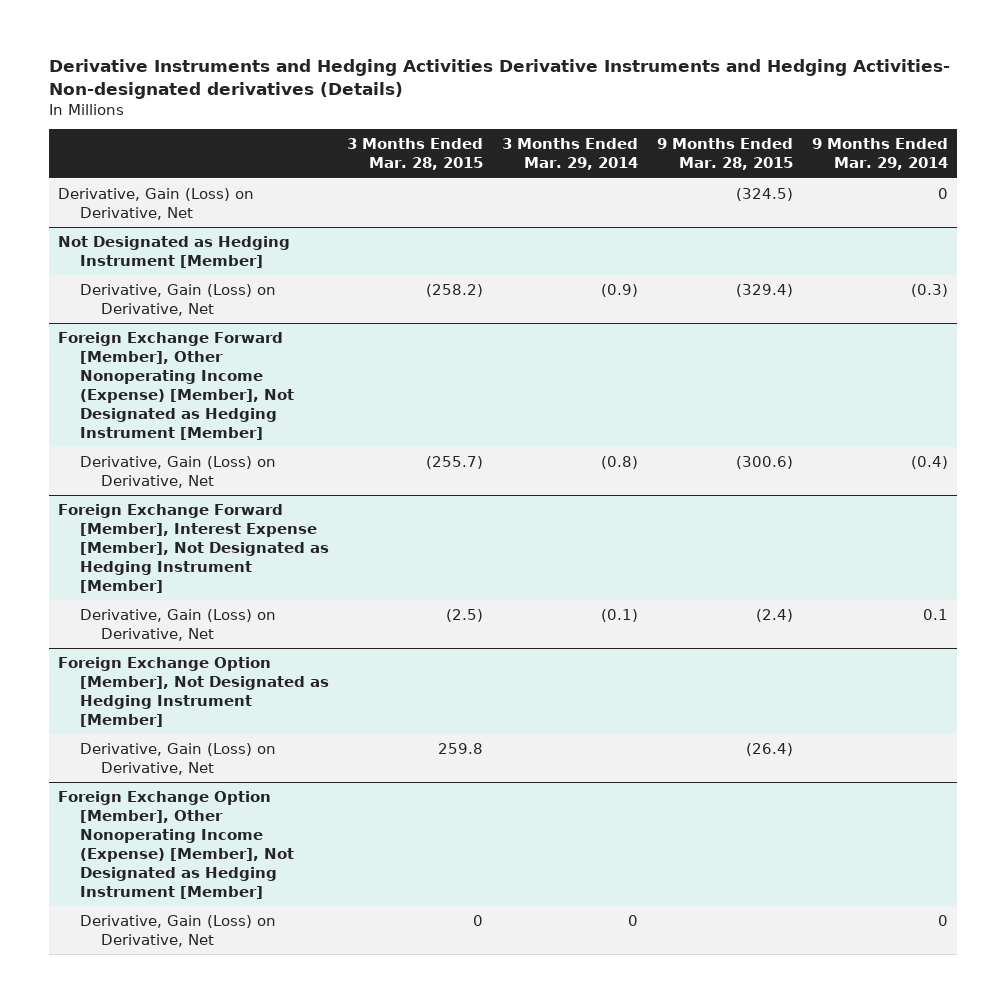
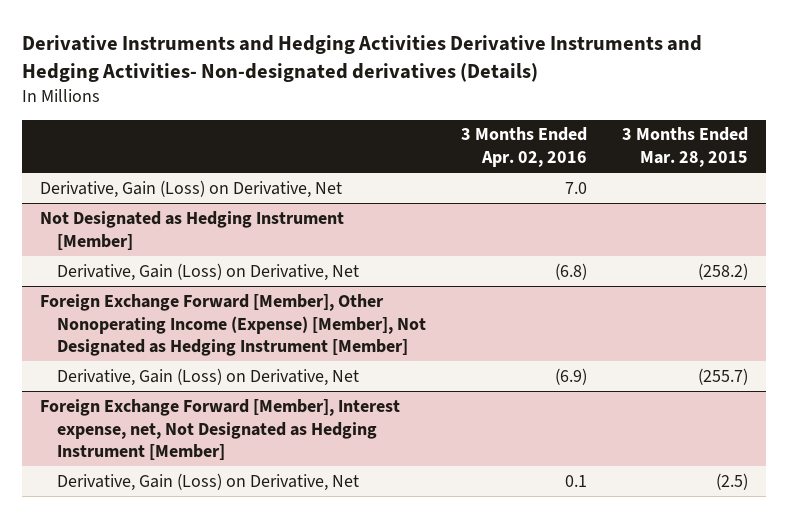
- | 3 Months Ended Mar. 28, 2015 | 3 Months Ended Mar. 29, 2014 | 9 Months Ended Mar. 28, 2015 | 9 Months Ended Mar. 29, 2014
+ | 3 Months Ended Apr. 02, 2016 | 3 Months Ended Mar. 28, 2015
- Foreign Exchange Forward [Member], Interest Expense [Member], Not Designated as Hedging Instrument [Member]
+ Foreign Exchange Forward [Member], Interest expense, net, Not Designated as Hedging Instrument [Member]
- Foreign Exchange Option [Member], Not Designated as Hedging Instrument [Member]
- Derivative, Gain (Loss) on Derivative, Net | 259.8 | | (26.4) |
- Foreign Exchange Option [Member], Other Nonoperating Income (Expense) [Member], Not Designated as Hedging Instrument [Member]
- Derivative, Gain (Loss) on Derivative, Net | 0 | 0 | | 0

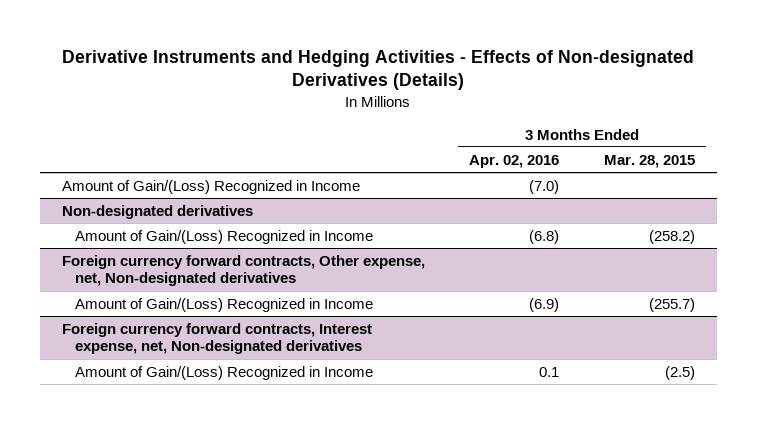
- Derivative Instruments and Hedging Activities Derivative Instruments and Hedging Activities- Non-designated derivatives (Details)
+ Derivative Instruments and Hedging Activities - Effects of Non-designated Derivatives (Details)
- Derivative, Gain (Loss) on Derivative, Net | 7.0 |
- Not Designated as Hedging Instrument [Member]
- Derivative, Gain (Loss) on Derivative, Net | (6.8) | (258.2)
- Foreign Exchange Forward [Member], Other Nonoperating Income (Expense) [Member], Not Designated as Hedging Instrument [Member]
- Derivative, Gain (Loss) on Derivative, Net | (6.9) | (255.7)
- Foreign Exchange Forward [Member], Interest expense, net, Not Designated as Hedging Instrument [Member]
- Derivative, Gain (Loss) on Derivative, Net | 0.1 | (2.5)
+ Amount of Gain/(Loss) Recognized in Income | (7.0) |
+ Non-designated derivatives
+ Amount of Gain/(Loss) Recognized in Income | (6.8) | (258.2)
+ Foreign currency forward contracts, Other expense, net, Non-designated derivatives
+ Amount of Gain/(Loss) Recognized in Income | (6.9) | (255.7)
+ Foreign currency forward contracts, Interest expense, net, Non-designated derivatives
+ Amount of Gain/(Loss) Recognized in Income | 0.1 | (2.5)

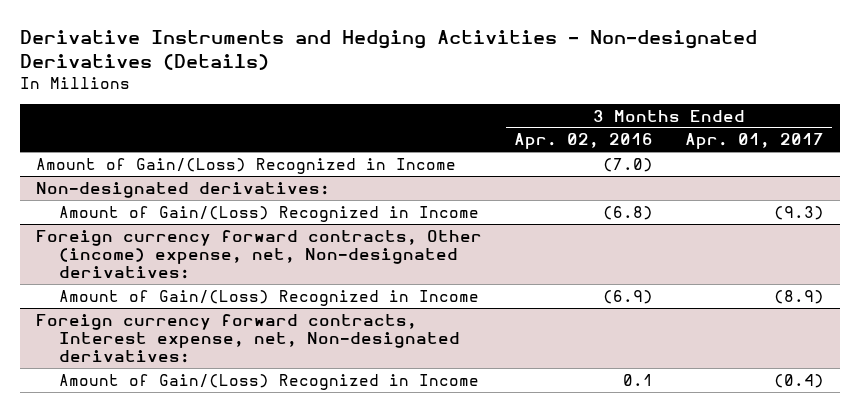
- Derivative Instruments and Hedging Activities - Effects of Non-designated Derivatives (Details)
+ Derivative Instruments and Hedging Activities - Non-designated Derivatives (Details)
- | 3 Months Ended Apr. 02, 2016 | 3 Months Ended Mar. 28, 2015
+ | 3 Months Ended Apr. 02, 2016 | 3 Months Ended Apr. 01, 2017
- Non-designated derivatives
+ Non-designated derivatives:
- Foreign currency forward contracts, Other expense, net, Non-designated derivatives
+ Foreign currency forward contracts, Other (income) expense, net, Non-designated derivatives:
- Foreign currency forward contracts, Interest expense, net, Non-designated derivatives
+ Foreign currency forward contracts, Interest expense, net, Non-designated derivatives:

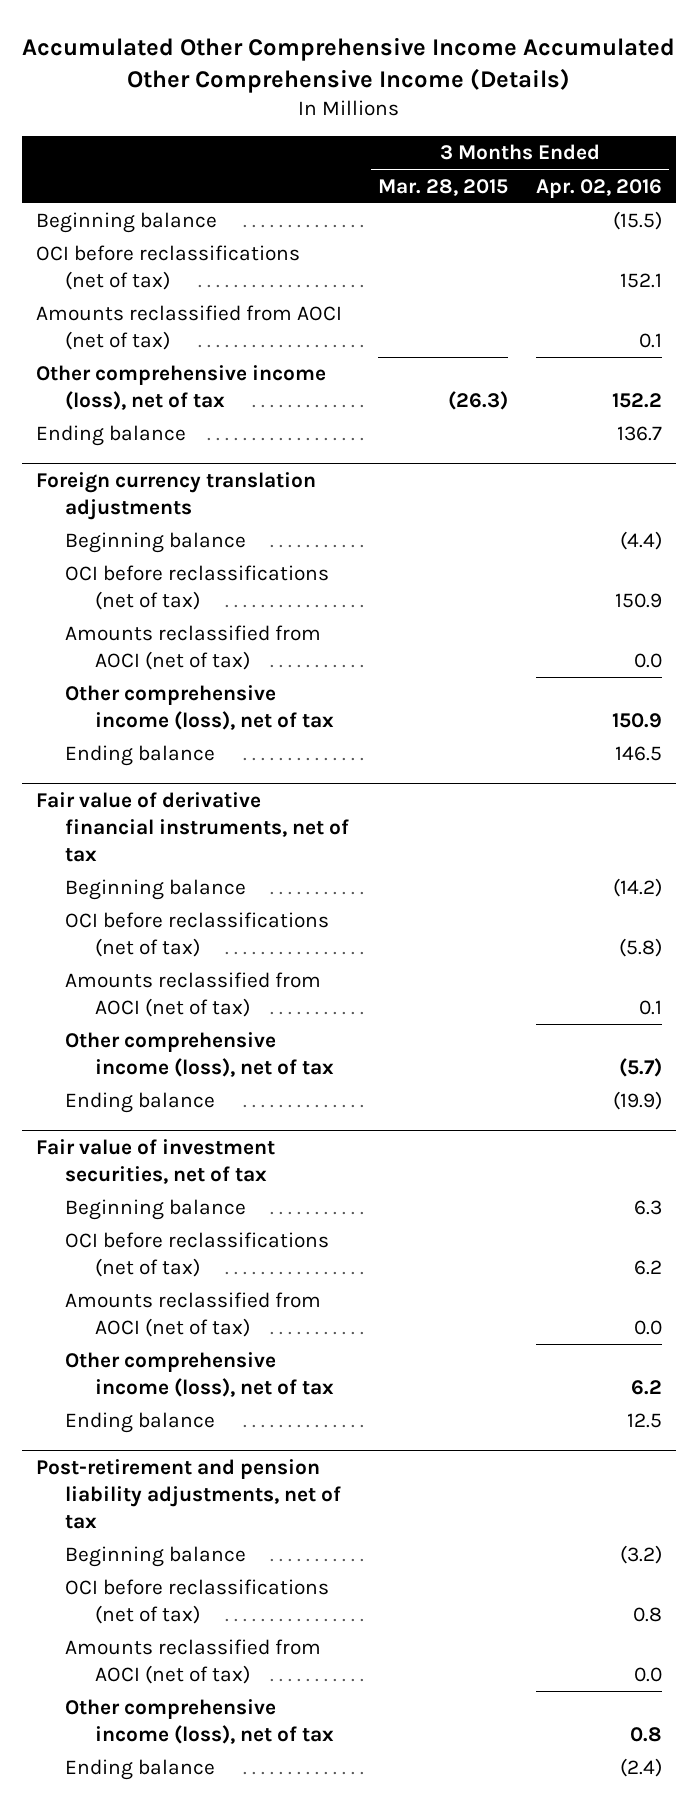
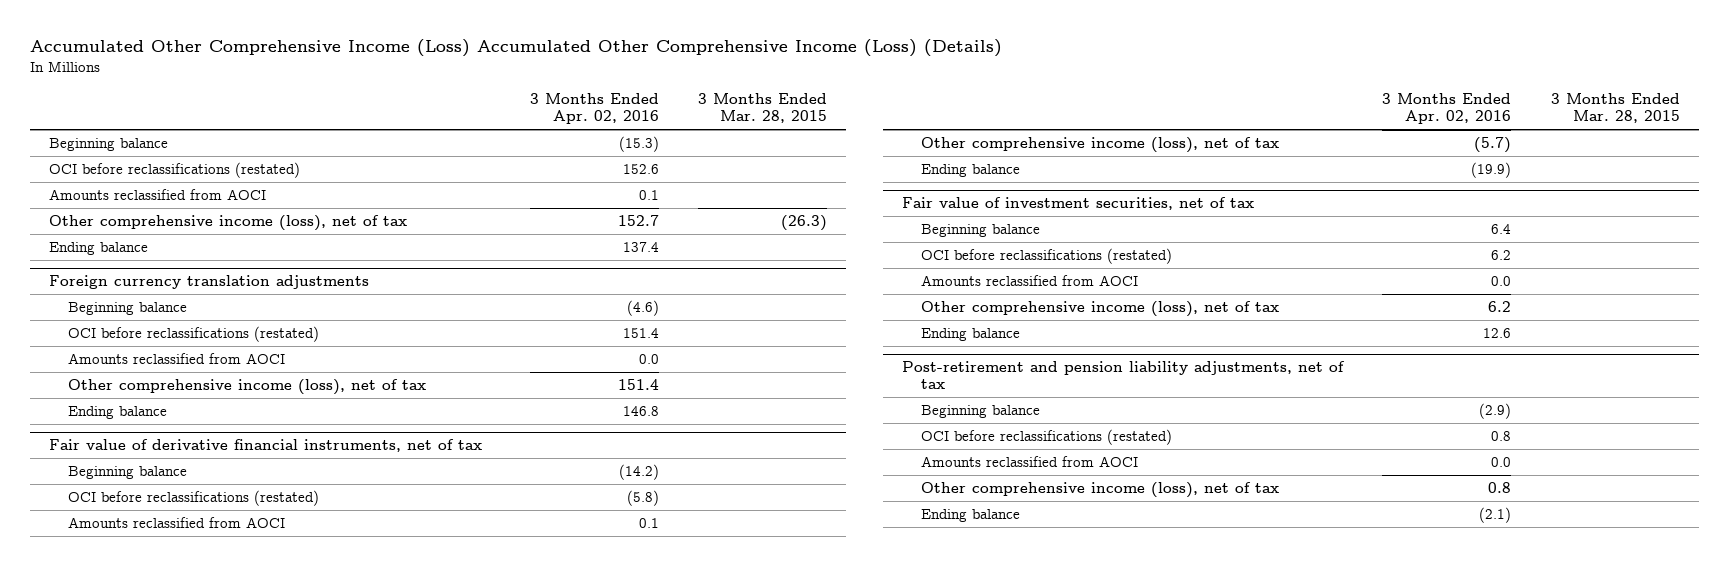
- Accumulated Other Comprehensive Income Accumulated Other Comprehensive Income (Details)
+ Accumulated Other Comprehensive Income (Loss) Accumulated Other Comprehensive Income (Loss) (Details)
- | 3 Months Ended Mar. 28, 2015 | 3 Months Ended Apr. 02, 2016
+ | 3 Months Ended Apr. 02, 2016 | 3 Months Ended Mar. 28, 2015
- Beginning balance | | (15.5)
- OCI before reclassifications (net of tax) | | 152.1
- Amounts reclassified from AOCI (net of tax) | | 0.1
- Other comprehensive income (loss), net of tax | (26.3) | 152.2
- Ending balance | | 136.7
+ Beginning balance | (15.3) |
+ OCI before reclassifications (restated) | 152.6 |
+ Amounts reclassified from AOCI | 0.1 |
+ Other comprehensive income (loss), net of tax | 152.7 | (26.3)
+ Ending balance | 137.4 |
@ Foreign currency translation adjustments
- Beginning balance | | (4.4)
- OCI before reclassifications (net of tax) | | 150.9
- Amounts reclassified from AOCI (net of tax) | | 0.0
- Other comprehensive income (loss), net of tax | | 150.9
- Ending balance | | 146.5
+ Beginning balance | (4.6) |
+ OCI before reclassifications (restated) | 151.4 |
+ Amounts reclassified from AOCI | 0.0 |
+ Other comprehensive income (loss), net of tax | 151.4 |
+ Ending balance | 146.8 |
@ Fair value of derivative financial instruments, net of tax
- OCI before reclassifications (net of tax) | | (5.8)
- Amounts reclassified from AOCI (net of tax) | | 0.1
+ OCI before reclassifications (restated) | (5.8) |
+ Amounts reclassified from AOCI | 0.1 |
@ Fair value of investment securities, net of tax
- Beginning balance | | 6.3
- OCI before reclassifications (net of tax) | | 6.2
- Amounts reclassified from AOCI (net of tax) | | 0.0
+ Beginning balance | 6.4 |
+ OCI before reclassifications (restated) | 6.2 |
+ Amounts reclassified from AOCI | 0.0 |
- Ending balance | | 12.5
+ Ending balance | 12.6 |
@ Post-retirement and pension liability adjustments, net of tax
- Beginning balance | | (3.2)
- OCI before reclassifications (net of tax) | | 0.8
- Amounts reclassified from AOCI (net of tax) | | 0.0
+ Beginning balance | (2.9) |
+ OCI before reclassifications (restated) | 0.8 |
+ Amounts reclassified from AOCI | 0.0 |
- Ending balance | | (2.4)
+ Ending balance | (2.1) |

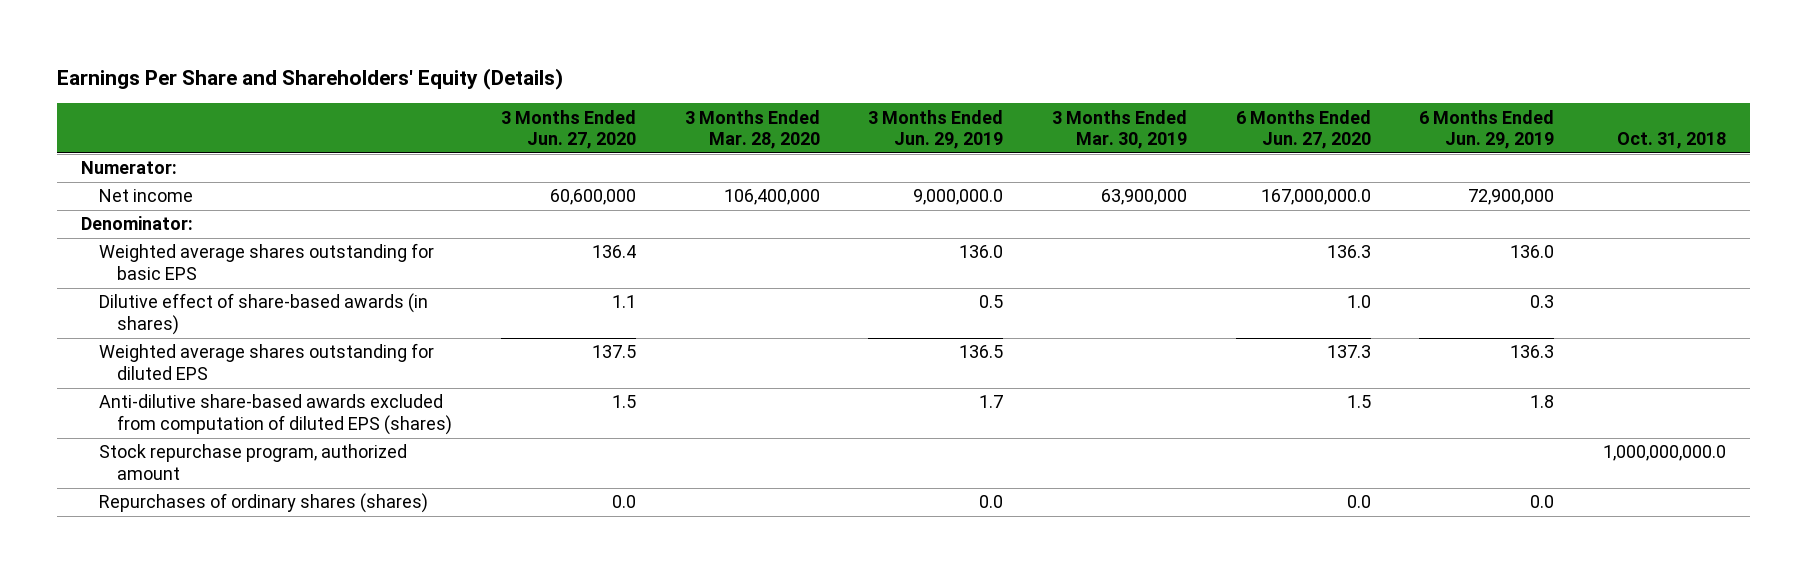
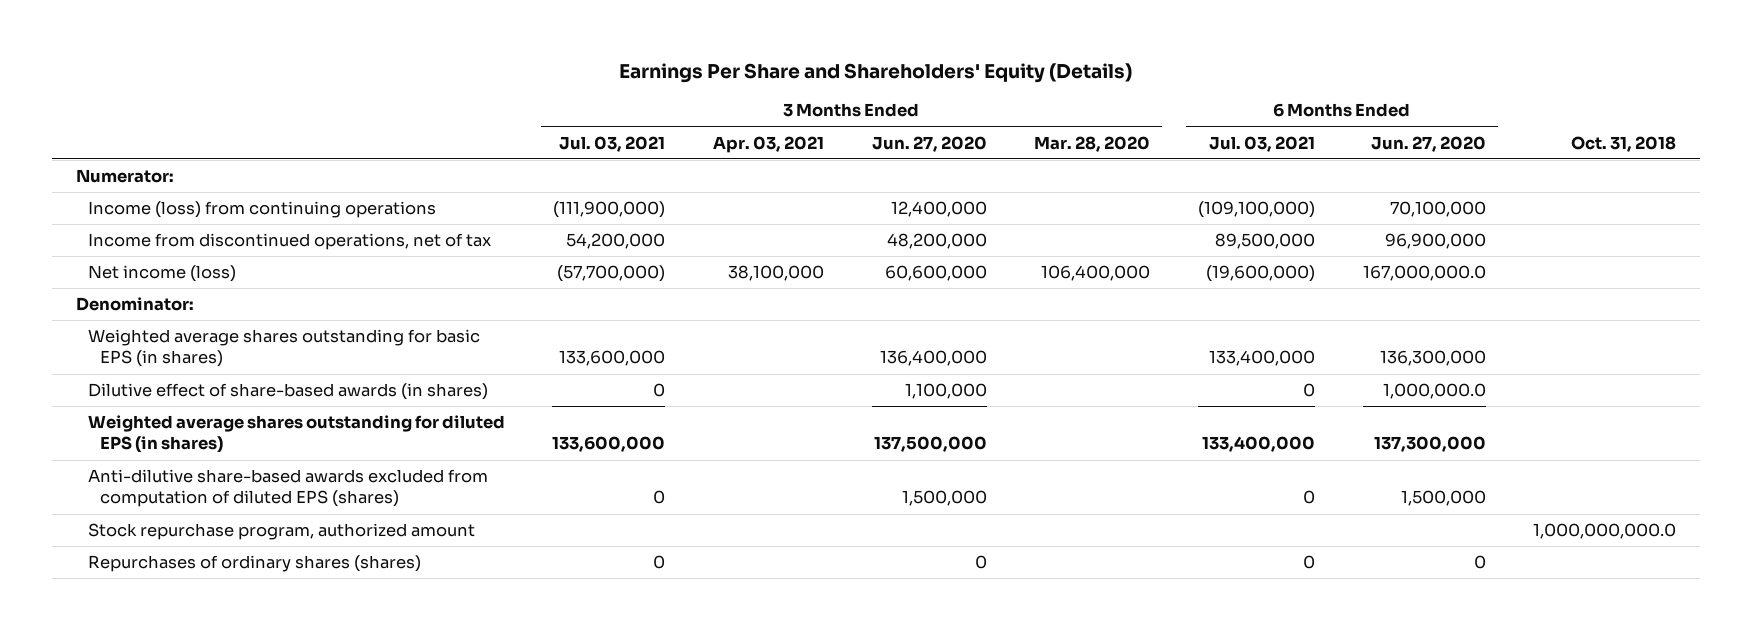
- | 3 Months Ended Jun. 27, 2020 | 3 Months Ended Mar. 28, 2020 | 3 Months Ended Jun. 29, 2019 | 3 Months Ended Mar. 30, 2019 | 6 Months Ended Jun. 27, 2020 | 6 Months Ended Jun. 29, 2019 | Oct. 31, 2018
+ | 3 Months Ended Jul. 03, 2021 | 3 Months Ended Apr. 03, 2021 | 3 Months Ended Jun. 27, 2020 | 3 Months Ended Mar. 28, 2020 | 6 Months Ended Jul. 03, 2021 | 6 Months Ended Jun. 27, 2020 | Oct. 31, 2018
- Net income | 60,600,000 | 106,400,000 | 9,000,000.0 | 63,900,000 | 167,000,000.0 | 72,900,000 |
+ Income (loss) from continuing operations | (111,900,000) | | 12,400,000 | | (109,100,000) | 70,100,000 |
+ Income from discontinued operations, net of tax | 54,200,000 | | 48,200,000 | | 89,500,000 | 96,900,000 |
+ Net income (loss) | (57,700,000) | 38,100,000 | 60,600,000 | 106,400,000 | (19,600,000) | 167,000,000.0 |
- Weighted average shares outstanding for basic EPS | 136.4 | | 136.0 | | 136.3 | 136.0 |
- Dilutive effect of share-based awards (in shares) | 1.1 | | 0.5 | | 1.0 | 0.3 |
- Weighted average shares outstanding for diluted EPS | 137.5 | | 136.5 | | 137.3 | 136.3 |
- Anti-dilutive share-based awards excluded from computation of diluted EPS (shares) | 1.5 | | 1.7 | | 1.5 | 1.8 |
+ Weighted average shares outstanding for basic EPS (in shares) | 133,600,000 | | 136,400,000 | | 133,400,000 | 136,300,000 |
+ Dilutive effect of share-based awards (in shares) | 0 | | 1,100,000 | | 0 | 1,000,000.0 |
+ Weighted average shares outstanding for diluted EPS (in shares) | 133,600,000 | | 137,500,000 | | 133,400,000 | 137,300,000 |
+ Anti-dilutive share-based awards excluded from computation of diluted EPS (shares) | 0 | | 1,500,000 | | 0 | 1,500,000 |
- Repurchases of ordinary shares (shares) | 0.0 | | 0.0 | | 0.0 | 0.0 |
+ Repurchases of ordinary shares (shares) | 0 | | 0 | | 0 | 0 |

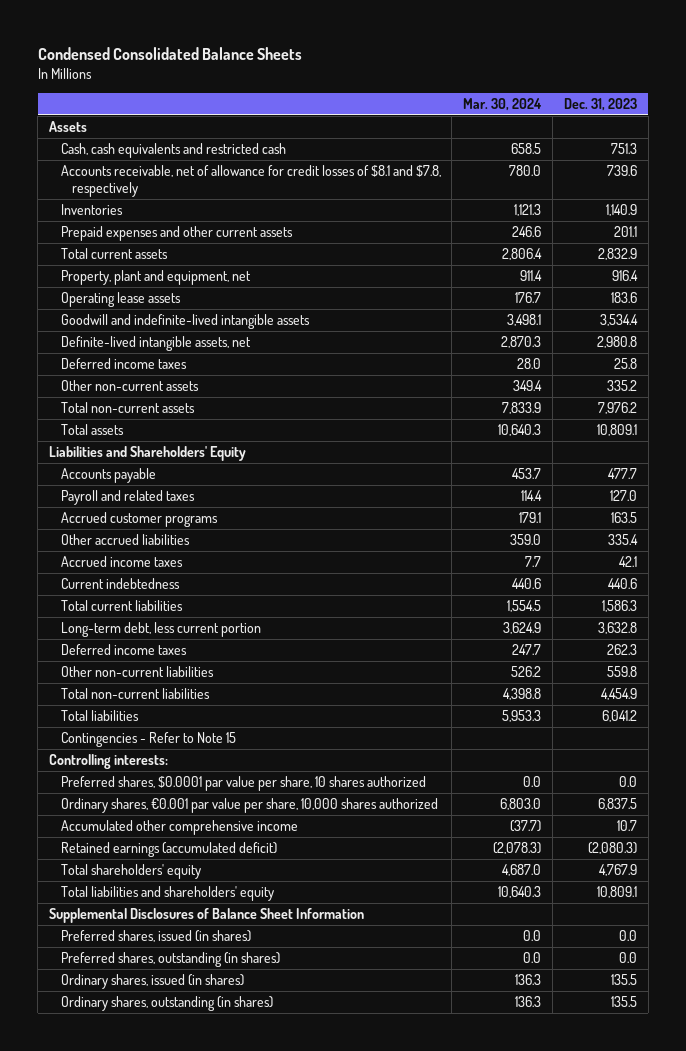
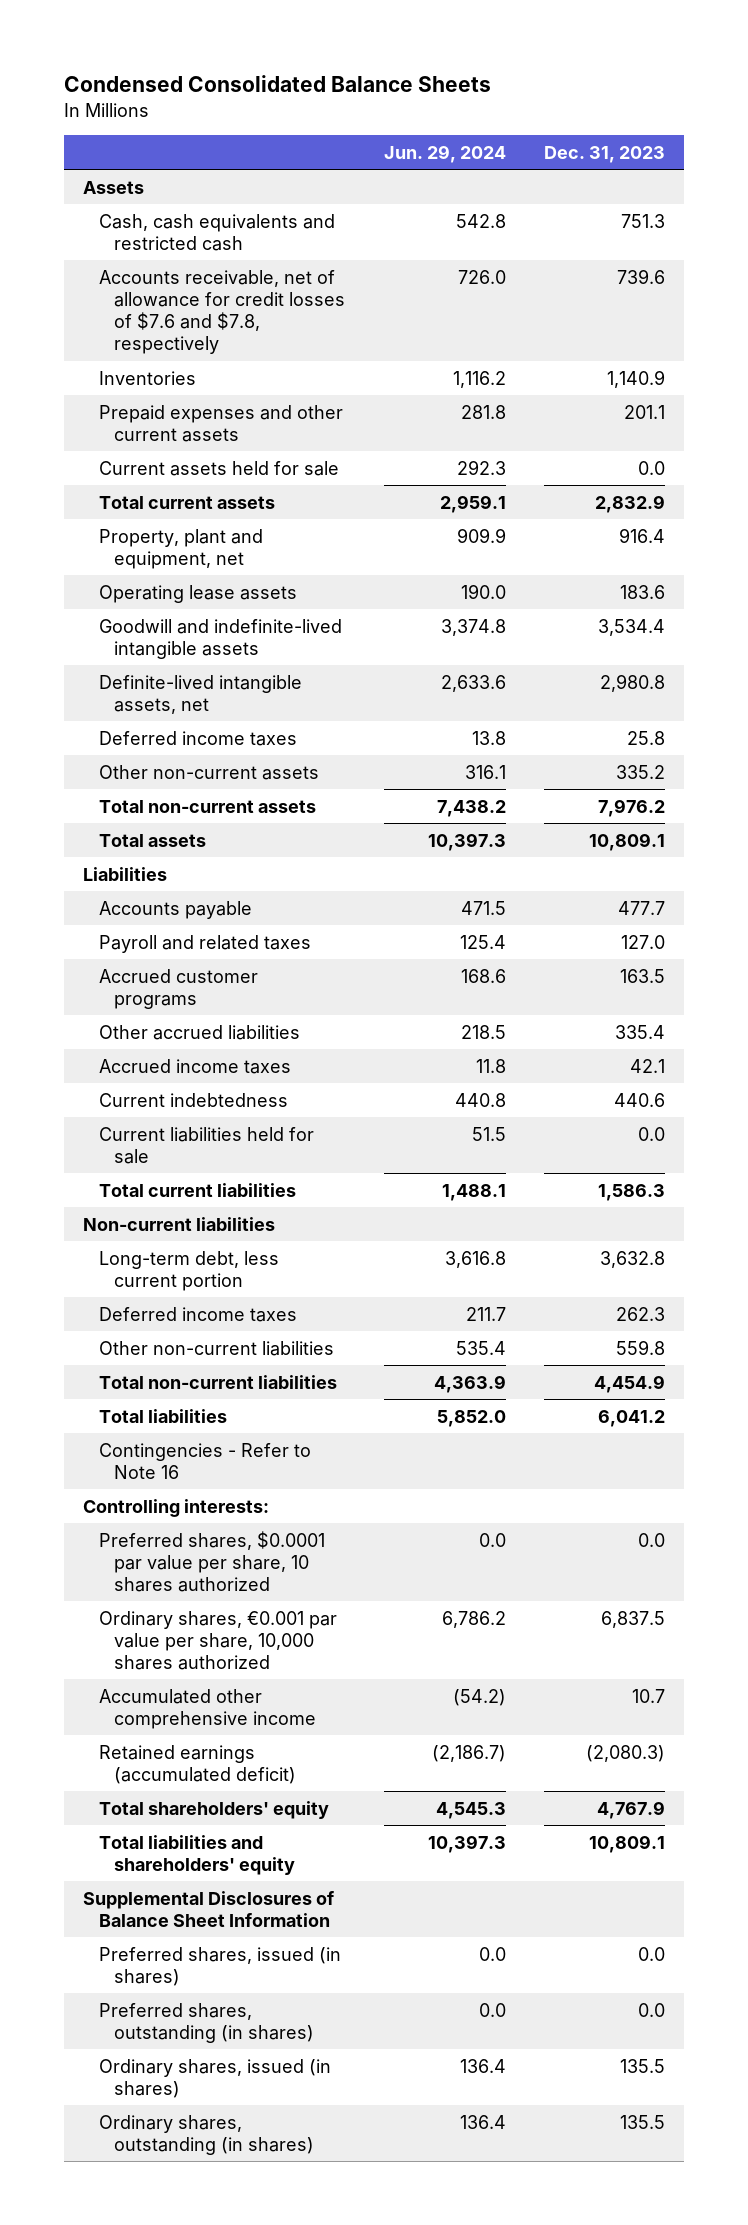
- | Mar. 30, 2024 | Dec. 31, 2023
+ | Jun. 29, 2024 | Dec. 31, 2023
- Accounts receivable, net of allowance for credit losses of $8.1 and $7.8, respectively | 780.0 | 739.6
+ Accounts receivable, net of allowance for credit losses of $7.6 and $7.8, respectively | 726.0 | 739.6
+ Current assets held for sale | 292.3 | 0.0
- Liabilities and Shareholders' Equity
+ Liabilities
+ Current liabilities held for sale | 51.5 | 0.0
+ Non-current liabilities
- Contingencies - Refer to Note 15
+ Contingencies - Refer to Note 16

